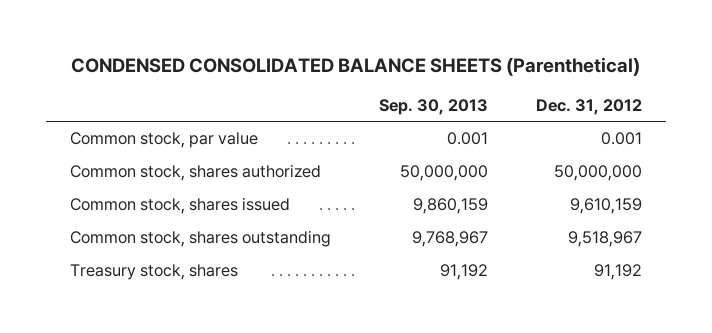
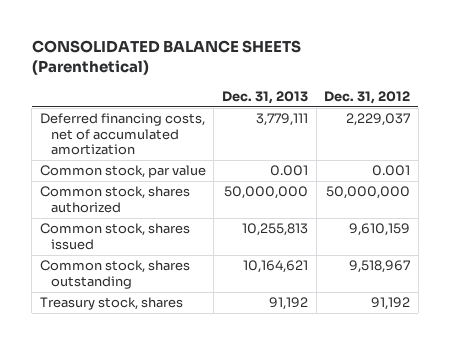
- CONDENSED CONSOLIDATED BALANCE SHEETS (Parenthetical)
+ CONSOLIDATED BALANCE SHEETS (Parenthetical)
- | Sep. 30, 2013 | Dec. 31, 2012
+ | Dec. 31, 2013 | Dec. 31, 2012
+ Deferred financing costs, net of accumulated amortization | 3,779,111 | 2,229,037

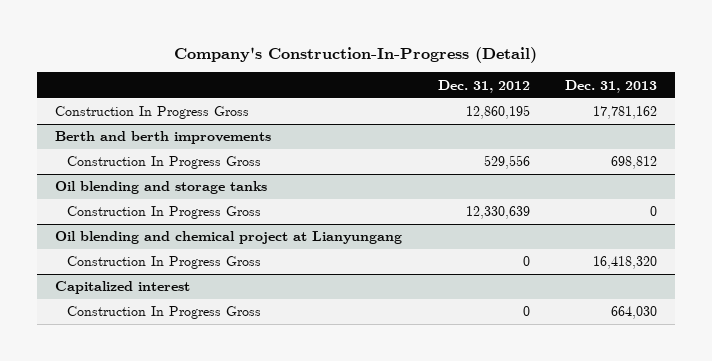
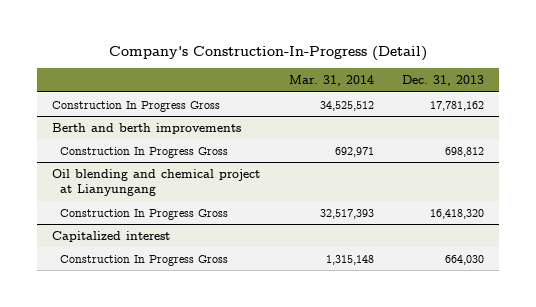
- | Dec. 31, 2012 | Dec. 31, 2013
+ | Mar. 31, 2014 | Dec. 31, 2013
- Oil blending and storage tanks
- Construction In Progress Gross | 12,330,639 | 0

